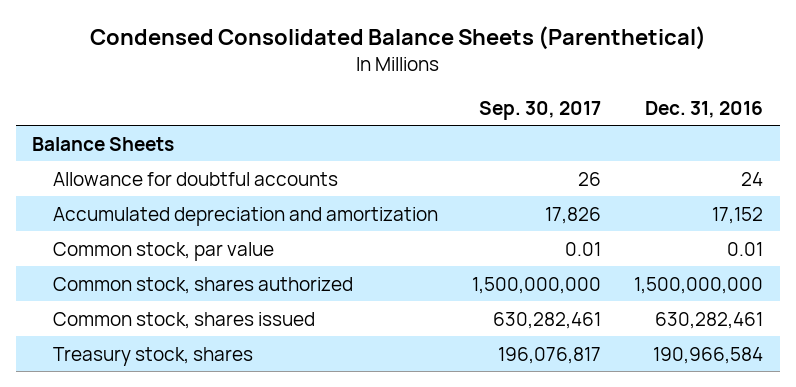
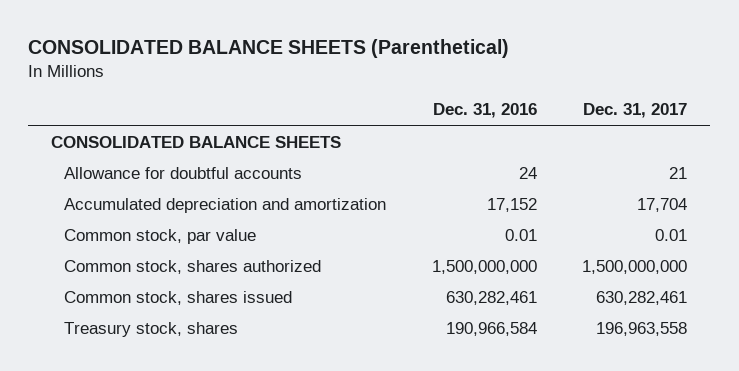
- Condensed Consolidated Balance Sheets (Parenthetical)
+ CONSOLIDATED BALANCE SHEETS (Parenthetical)
- | Sep. 30, 2017 | Dec. 31, 2016
+ | Dec. 31, 2016 | Dec. 31, 2017
- Balance Sheets
+ CONSOLIDATED BALANCE SHEETS

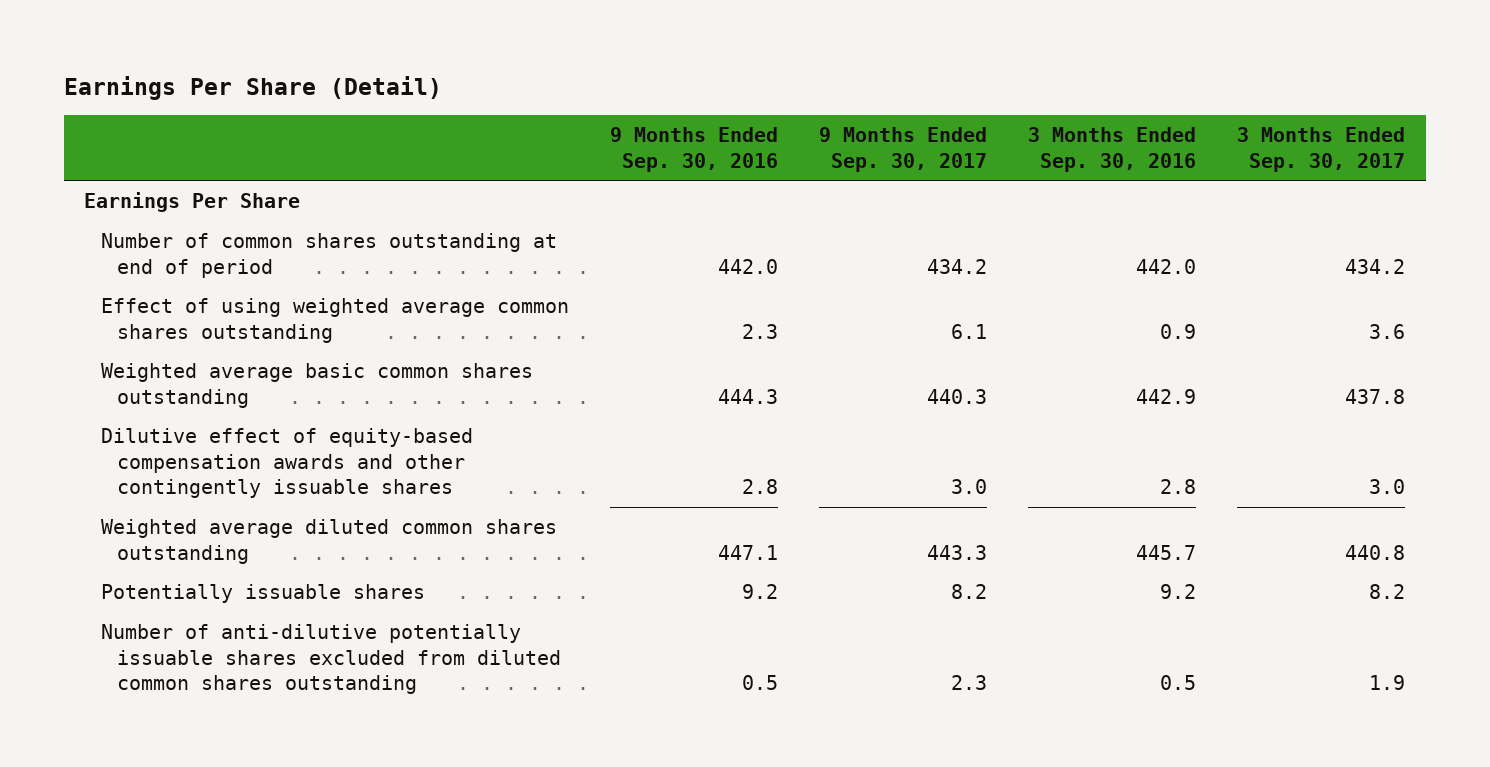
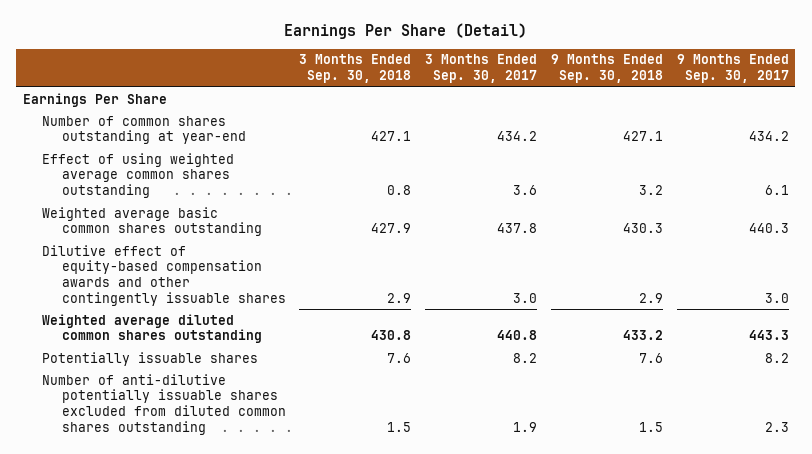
- | 9 Months Ended Sep. 30, 2016 | 9 Months Ended Sep. 30, 2017 | 3 Months Ended Sep. 30, 2016 | 3 Months Ended Sep. 30, 2017
+ | 3 Months Ended Sep. 30, 2018 | 3 Months Ended Sep. 30, 2017 | 9 Months Ended Sep. 30, 2018 | 9 Months Ended Sep. 30, 2017
- Number of common shares outstanding at end of period | 442.0 | 434.2 | 442.0 | 434.2
+ Number of common shares outstanding at year-end | 427.1 | 434.2 | 427.1 | 434.2

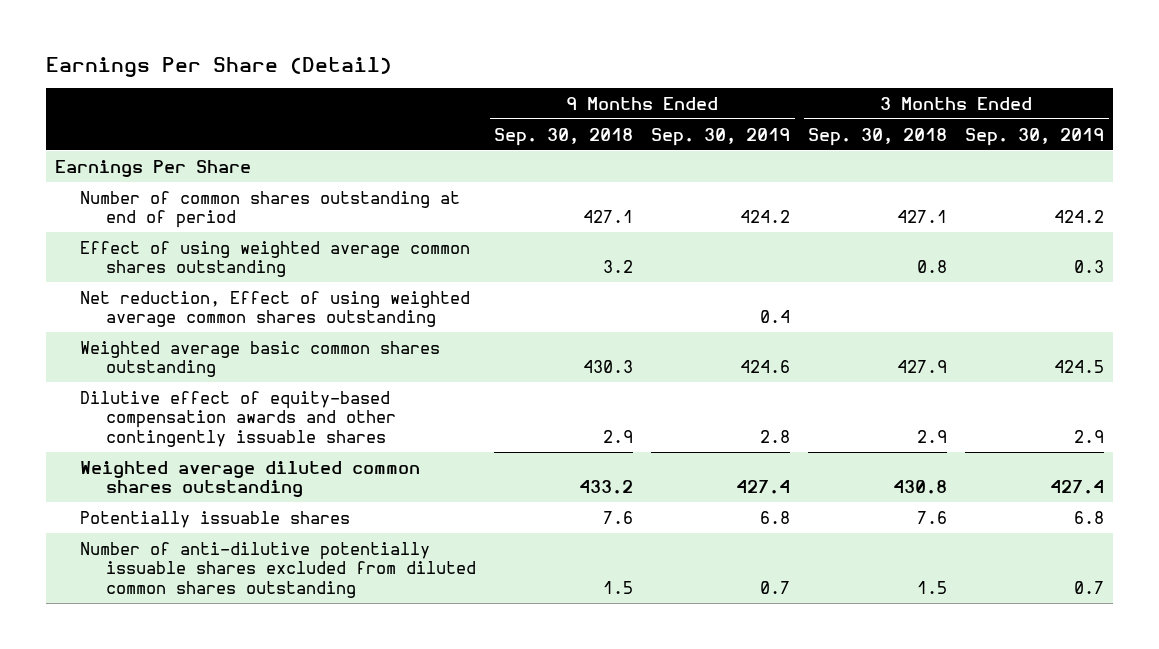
- | 3 Months Ended Sep. 30, 2018 | 3 Months Ended Sep. 30, 2017 | 9 Months Ended Sep. 30, 2018 | 9 Months Ended Sep. 30, 2017
+ | 9 Months Ended Sep. 30, 2018 | 9 Months Ended Sep. 30, 2019 | 3 Months Ended Sep. 30, 2018 | 3 Months Ended Sep. 30, 2019
- Number of common shares outstanding at year-end | 427.1 | 434.2 | 427.1 | 434.2
+ Number of common shares outstanding at end of period | 427.1 | 424.2 | 427.1 | 424.2
+ Net reduction, Effect of using weighted average common shares outstanding | | 0.4 | |

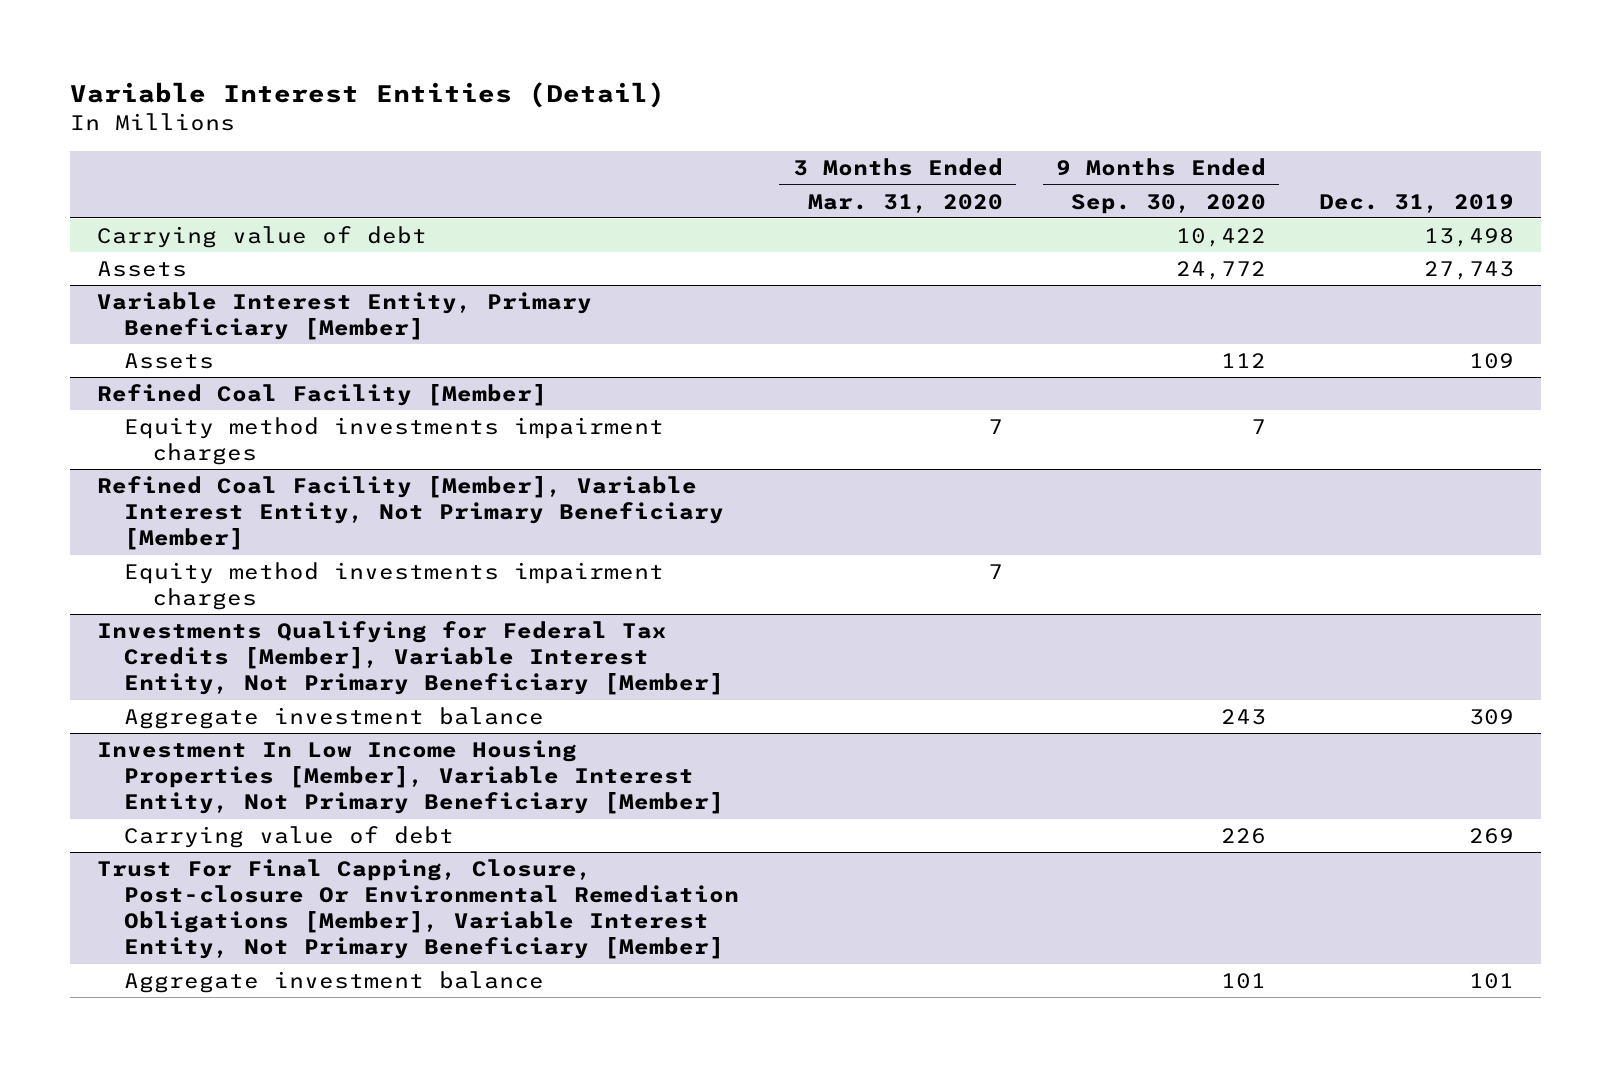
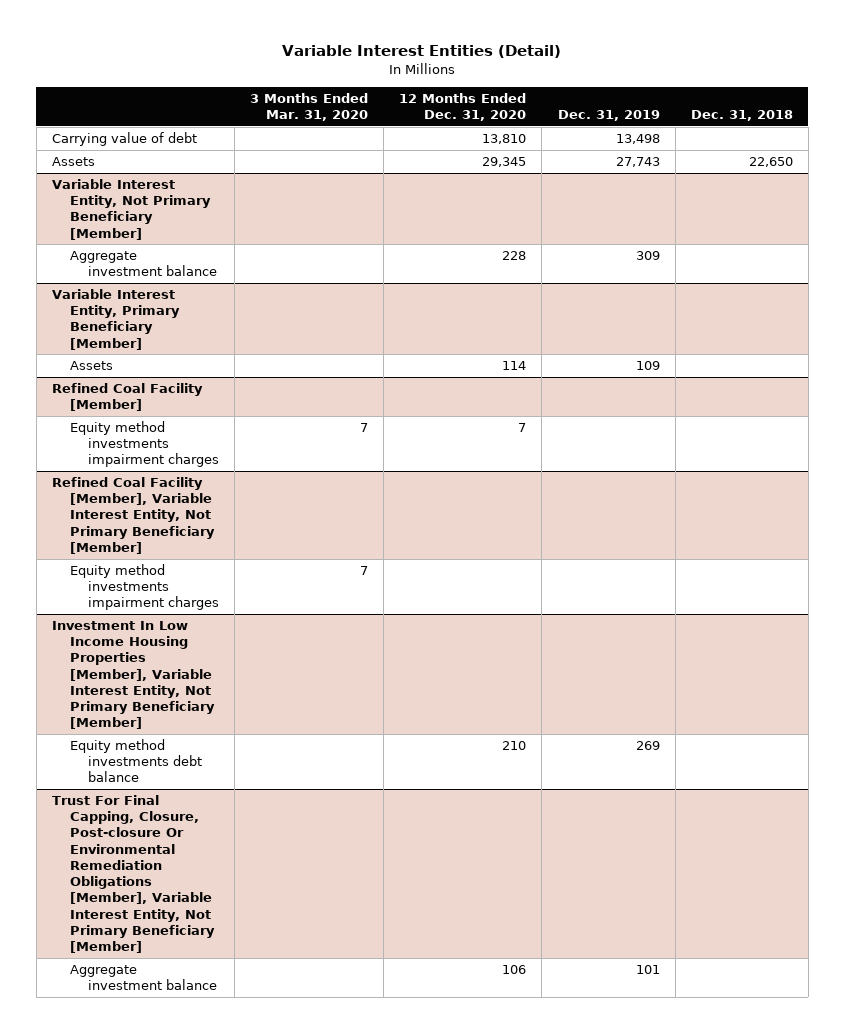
- | 3 Months Ended Mar. 31, 2020 | 9 Months Ended Sep. 30, 2020 | Dec. 31, 2019
+ | 3 Months Ended Mar. 31, 2020 | 12 Months Ended Dec. 31, 2020 | Dec. 31, 2019 | Dec. 31, 2018
+ Variable Interest Entity, Not Primary Beneficiary [Member]
+ Aggregate investment balance | | 228 | 309 |
- Investments Qualifying for Federal Tax Credits [Member], Variable Interest Entity, Not Primary Beneficiary [Member]
- Aggregate investment balance | | 243 | 309
@ Investment In Low Income Housing Properties [Member], Variable Interest Entity, Not Primary Beneficiary [Member]
- Carrying value of debt | | 226 | 269
+ Equity method investments debt balance | | 210 | 269 |

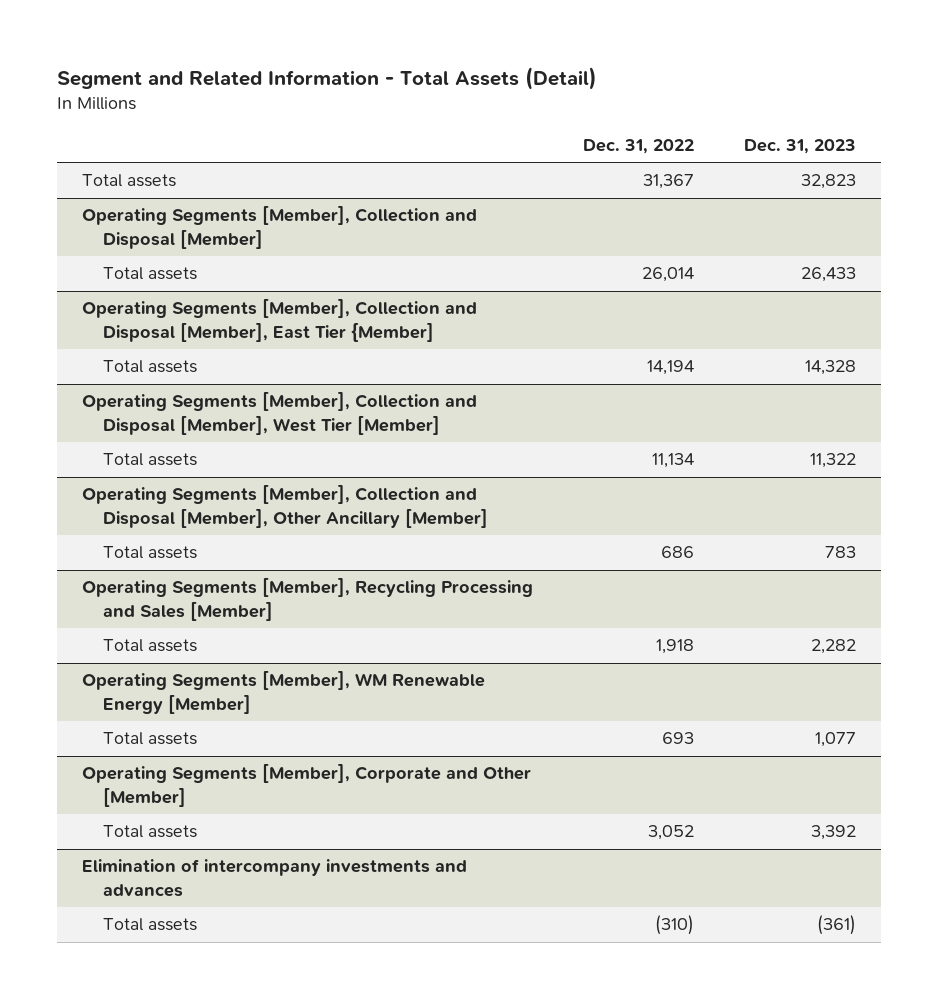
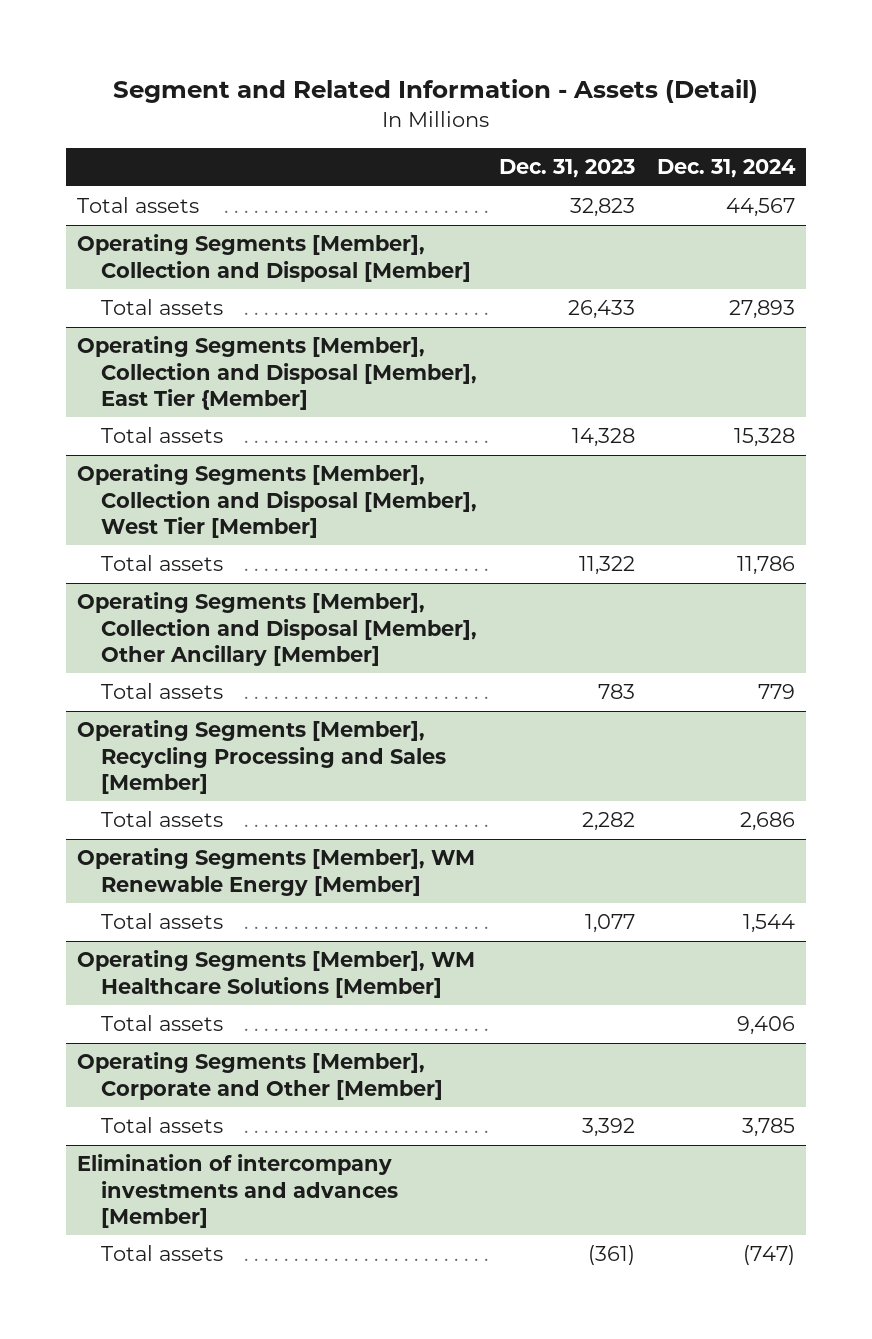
- Segment and Related Information - Total Assets (Detail)
+ Segment and Related Information - Assets (Detail)
- | Dec. 31, 2022 | Dec. 31, 2023
+ | Dec. 31, 2023 | Dec. 31, 2024
+ Operating Segments [Member], WM Healthcare Solutions [Member]
+ Total assets | | 9,406
- Elimination of intercompany investments and advances
+ Elimination of intercompany investments and advances [Member]

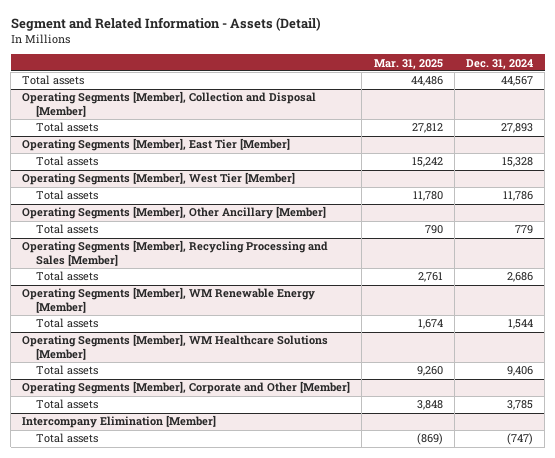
- | Dec. 31, 2023 | Dec. 31, 2024
+ | Mar. 31, 2025 | Dec. 31, 2024
- Operating Segments [Member], Collection and Disposal [Member], East Tier {Member]
+ Operating Segments [Member], East Tier [Member]
- Operating Segments [Member], Collection and Disposal [Member], West Tier [Member]
+ Operating Segments [Member], West Tier [Member]
- Operating Segments [Member], Collection and Disposal [Member], Other Ancillary [Member]
+ Operating Segments [Member], Other Ancillary [Member]
- Elimination of intercompany investments and advances [Member]
+ Intercompany Elimination [Member]

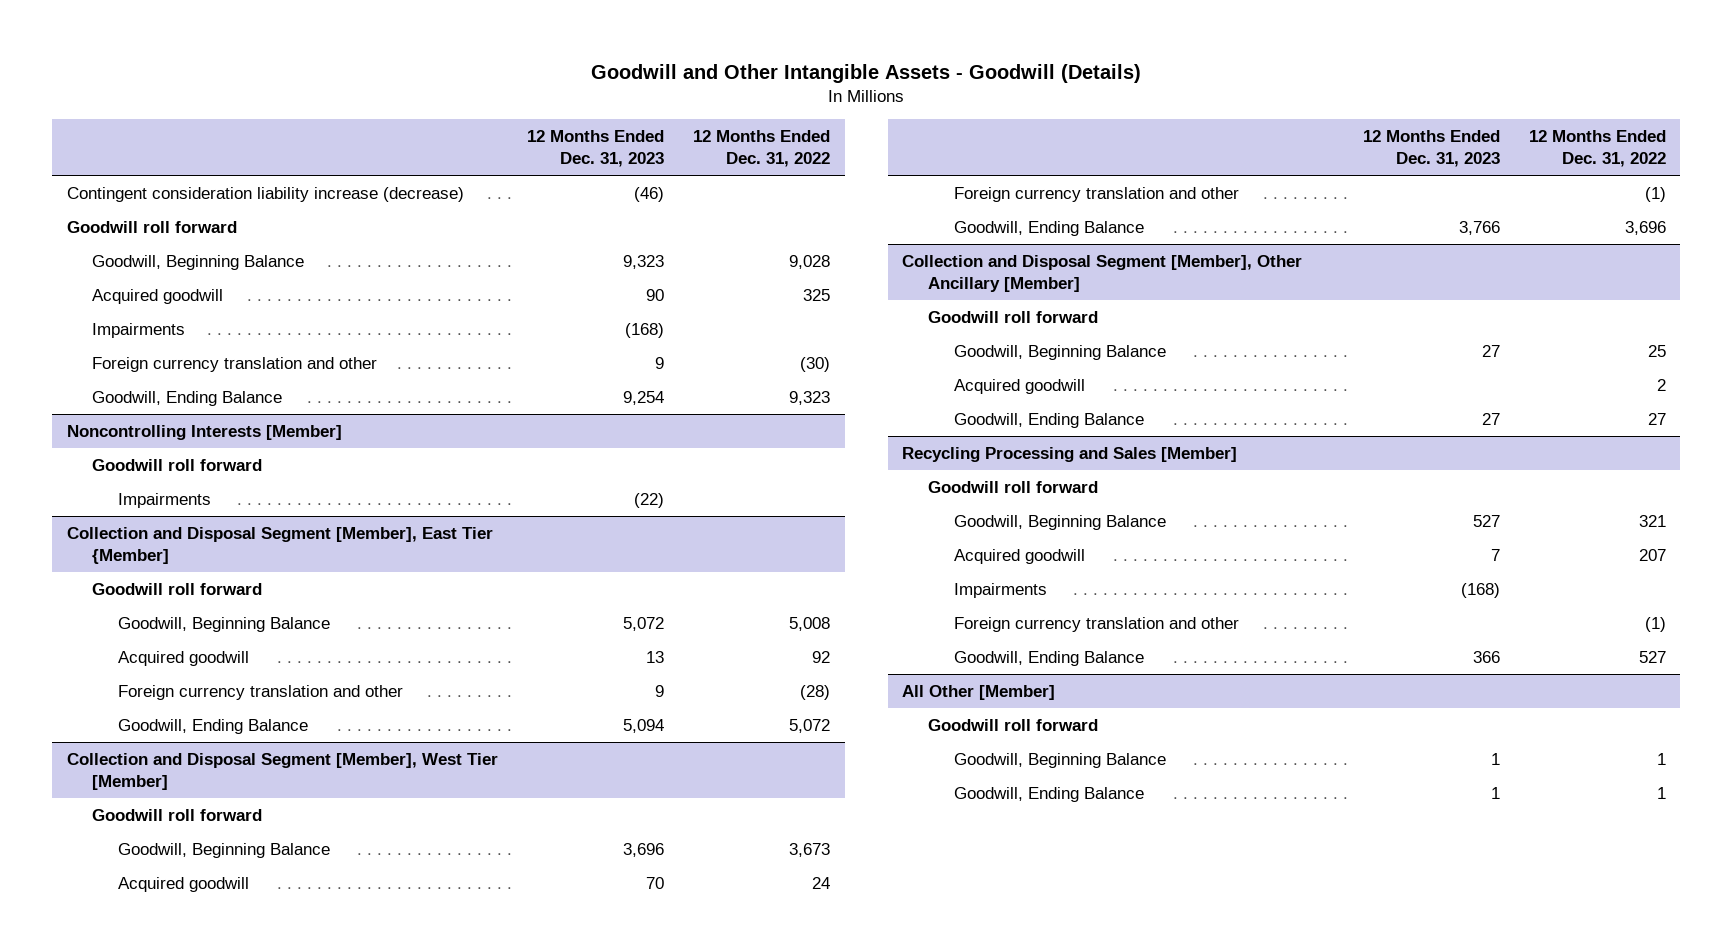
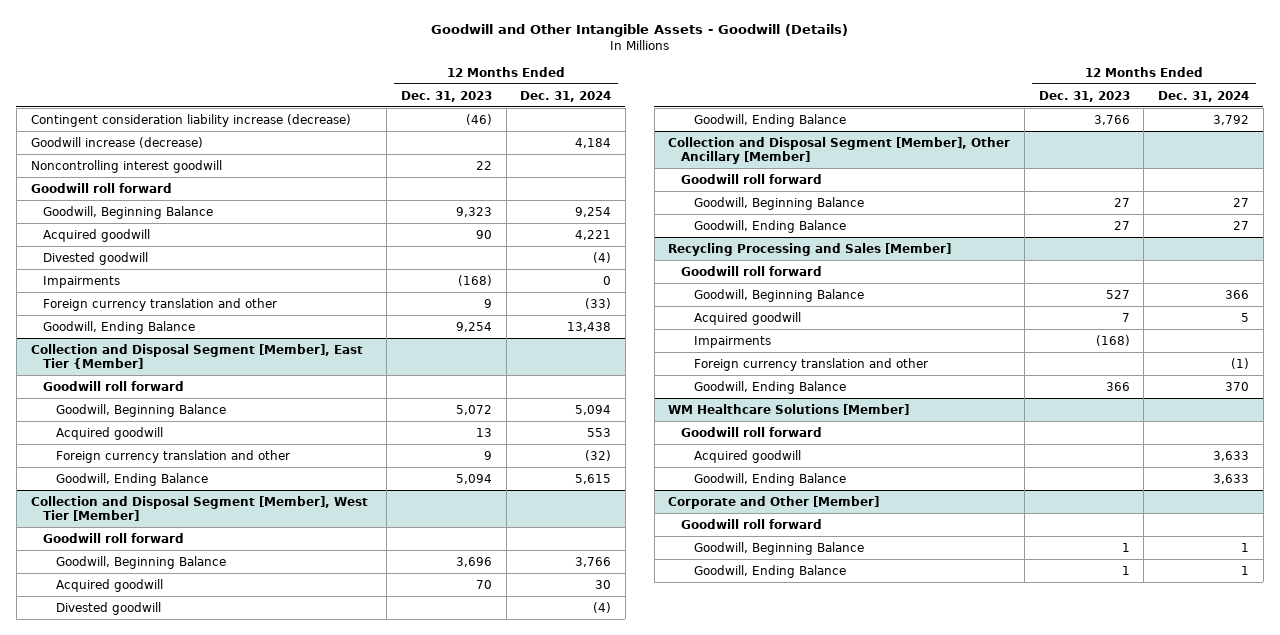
- | 12 Months Ended Dec. 31, 2023 | 12 Months Ended Dec. 31, 2022
+ | 12 Months Ended Dec. 31, 2023 | 12 Months Ended Dec. 31, 2024
+ Goodwill increase (decrease) | | 4,184
+ Noncontrolling interest goodwill | 22 |
+ Divested goodwill | | (4)
- Noncontrolling Interests [Member]
- Goodwill roll forward
- Impairments | (22) |
@ Collection and Disposal Segment [Member], West Tier [Member]
- Foreign currency translation and other | | (1)
+ Divested goodwill | | (4)
@ Collection and Disposal Segment [Member], Other Ancillary [Member]
- Acquired goodwill | | 2
- All Other [Member]
+ WM Healthcare Solutions [Member]
+ Acquired goodwill | | 3,633
+ Goodwill, Ending Balance | | 3,633
+ Corporate and Other [Member]
+ Goodwill roll forward

